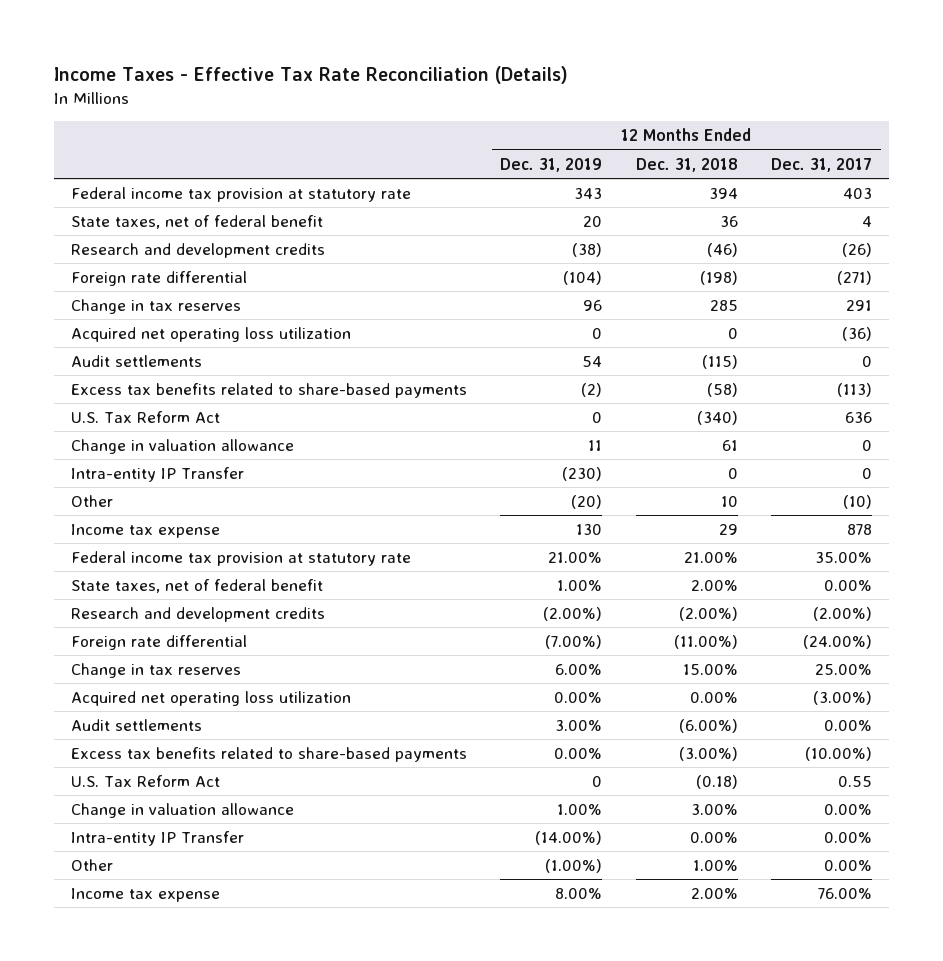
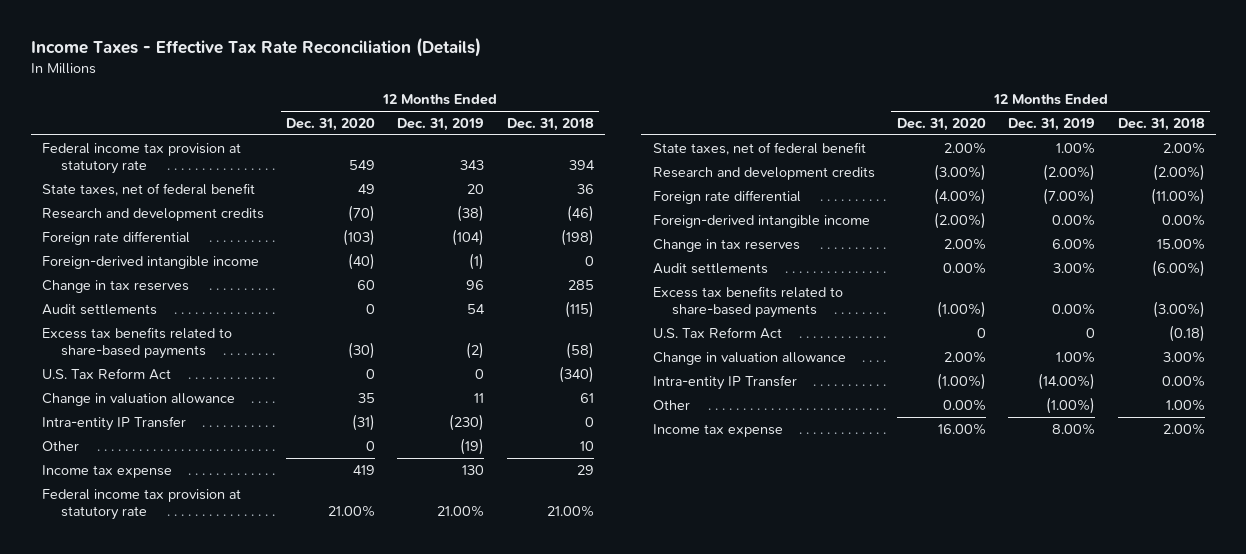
- | 12 Months Ended Dec. 31, 2019 | 12 Months Ended Dec. 31, 2018 | 12 Months Ended Dec. 31, 2017
+ | 12 Months Ended Dec. 31, 2020 | 12 Months Ended Dec. 31, 2019 | 12 Months Ended Dec. 31, 2018
+ Foreign-derived intangible income | (40) | (1) | 0
- Acquired net operating loss utilization | 0 | 0 | (36)
- Other | (20) | 10 | (10)
+ Other | 0 | (19) | 10
+ Foreign-derived intangible income | (2.00%) | 0.00% | 0.00%
- Acquired net operating loss utilization | 0.00% | 0.00% | (3.00%)

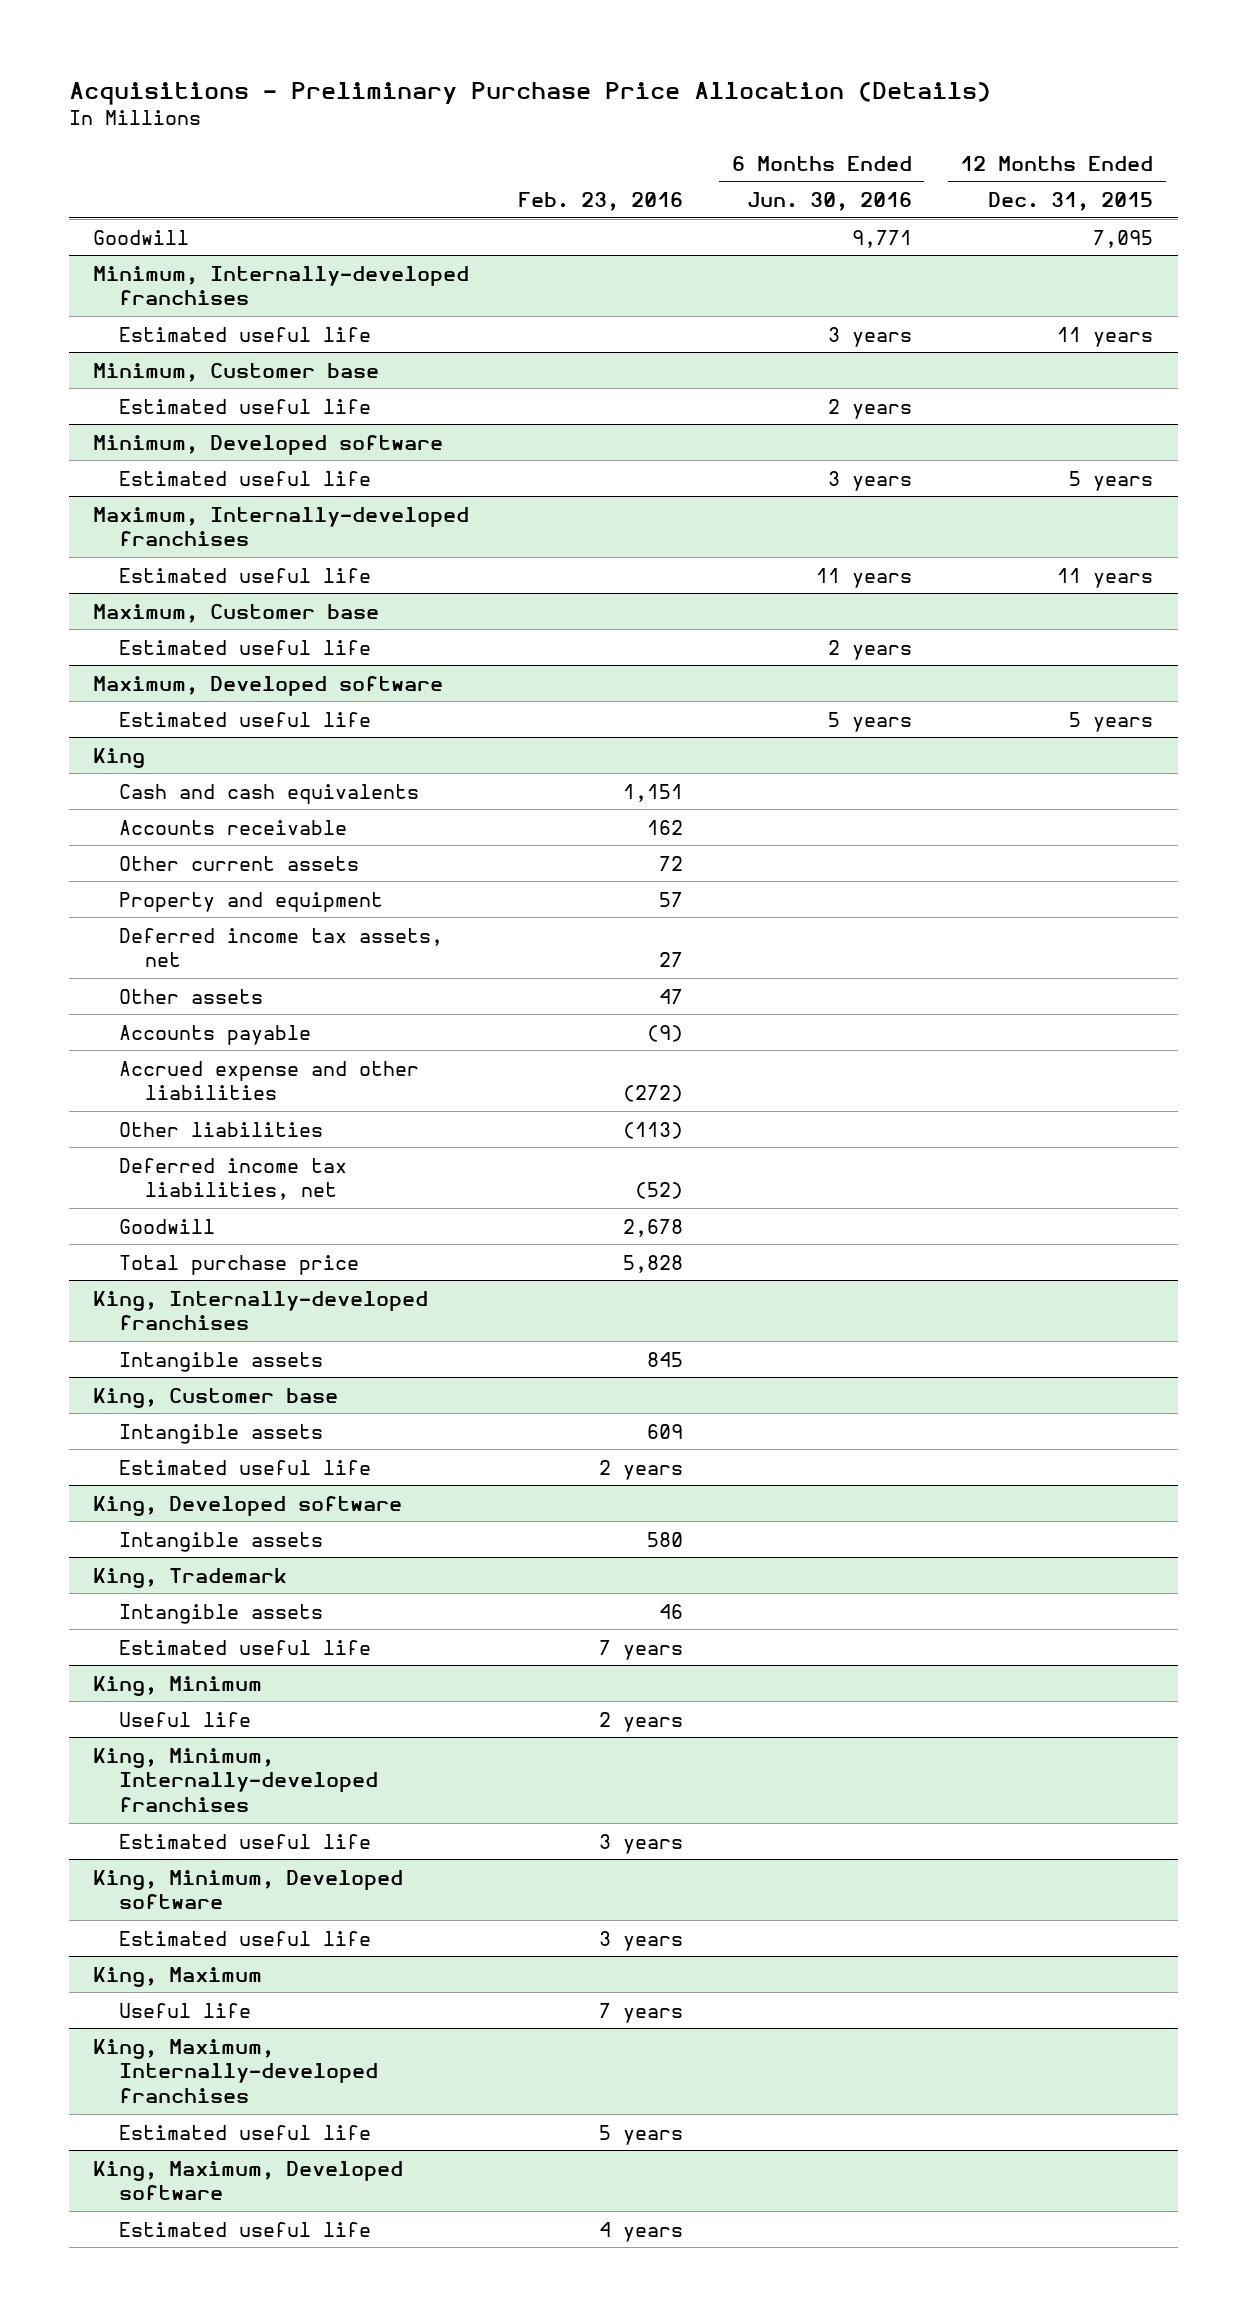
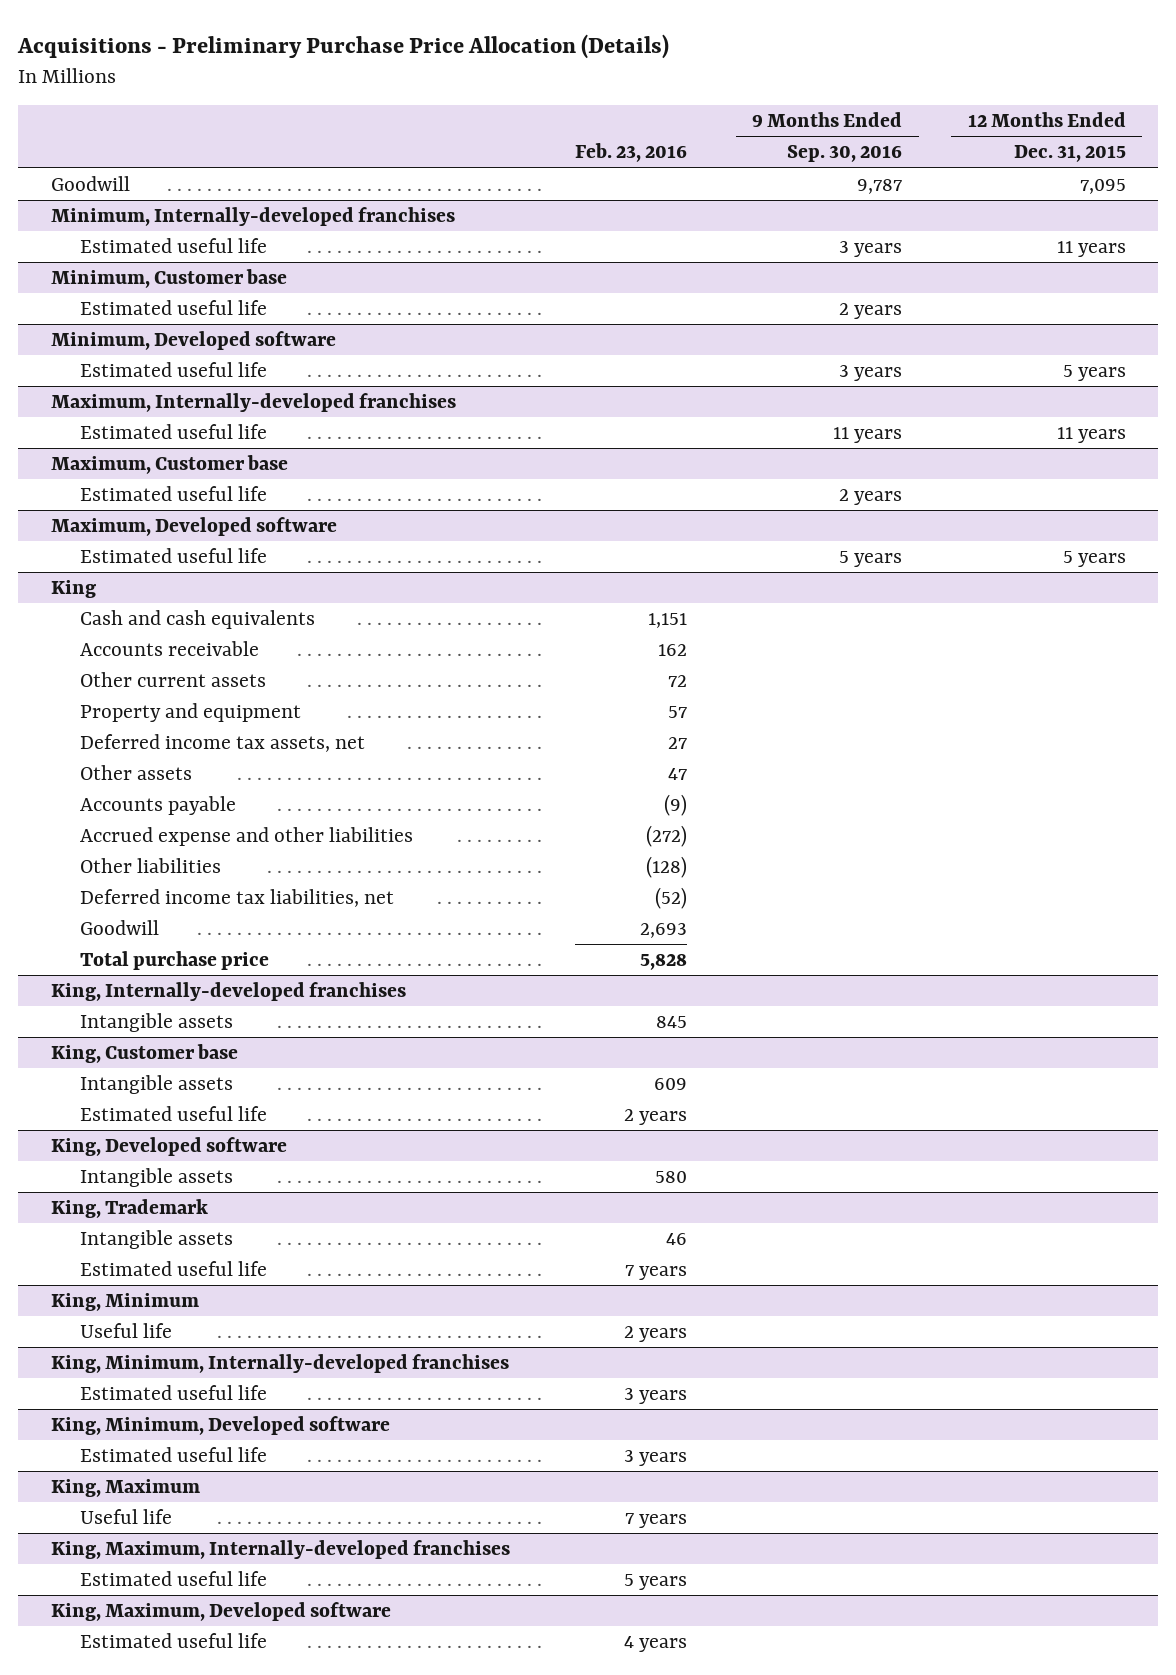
- | Feb. 23, 2016 | 6 Months Ended Jun. 30, 2016 | 12 Months Ended Dec. 31, 2015
+ | Feb. 23, 2016 | 9 Months Ended Sep. 30, 2016 | 12 Months Ended Dec. 31, 2015
@ King
- Other liabilities | (113) | |
+ Other liabilities | (128) | |
- Goodwill | 2,678 | |
+ Goodwill | 2,693 | |

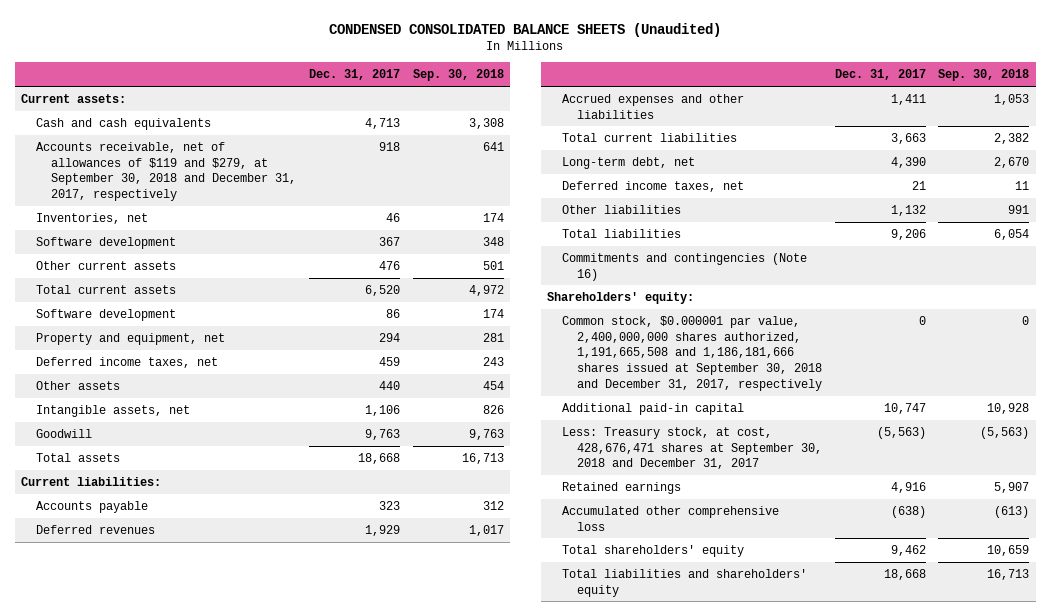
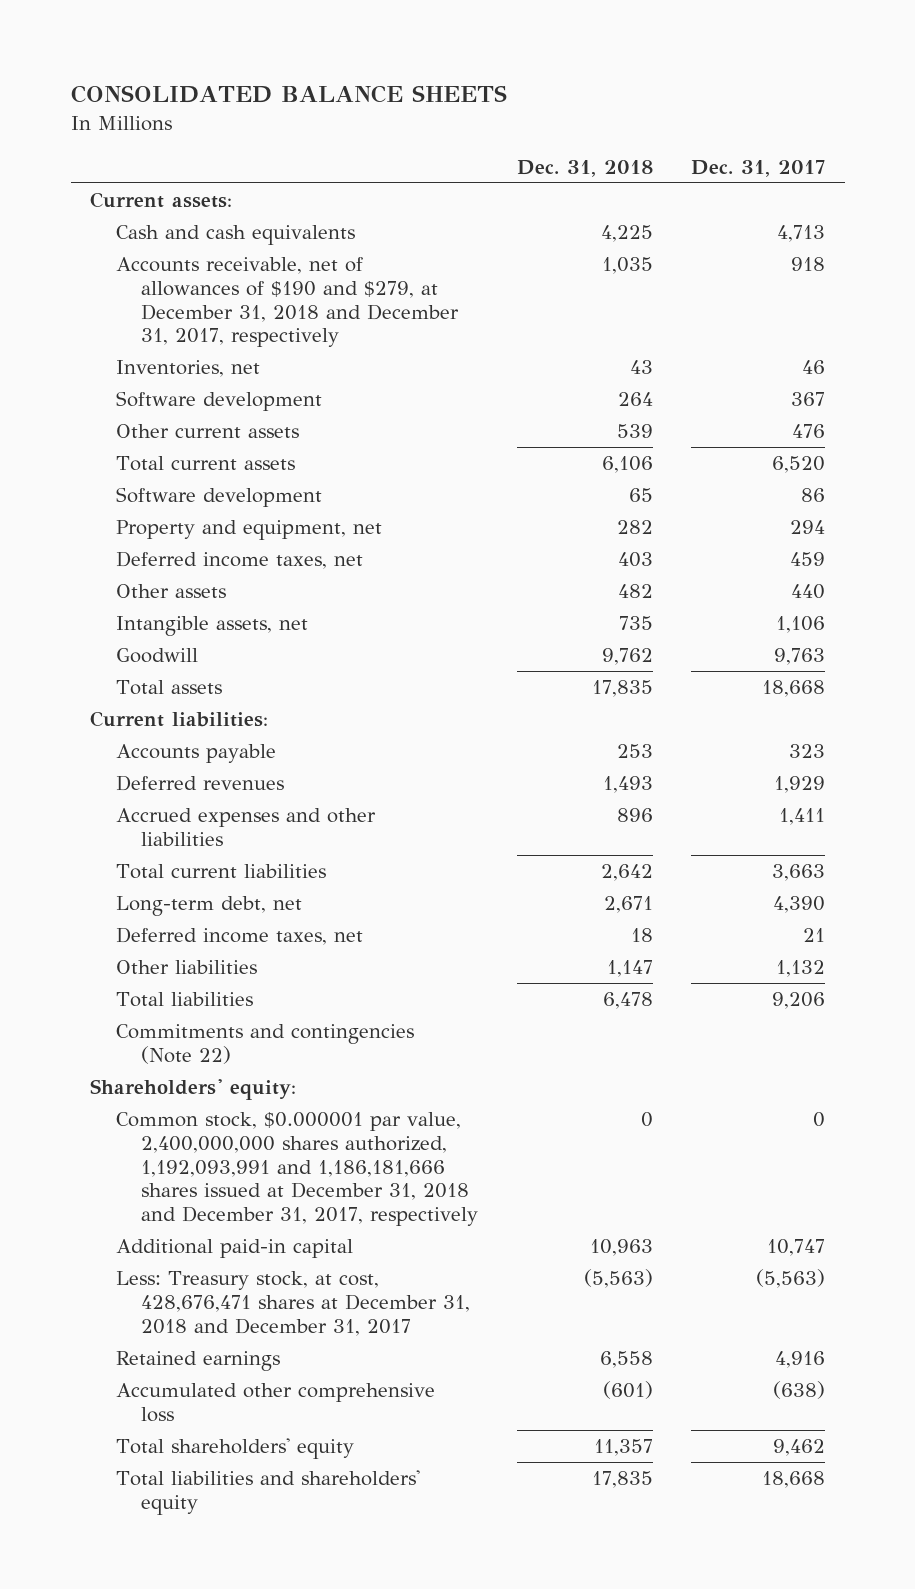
- CONDENSED CONSOLIDATED BALANCE SHEETS (Unaudited)
+ CONSOLIDATED BALANCE SHEETS
- | Dec. 31, 2017 | Sep. 30, 2018
+ | Dec. 31, 2018 | Dec. 31, 2017
- Accounts receivable, net of allowances of $119 and $279, at September 30, 2018 and December 31, 2017, respectively | 918 | 641
+ Accounts receivable, net of allowances of $190 and $279, at December 31, 2018 and December 31, 2017, respectively | 1,035 | 918
- Commitments and contingencies (Note 16)
+ Commitments and contingencies (Note 22)
- Common stock, $0.000001 par value, 2,400,000,000 shares authorized, 1,191,665,508 and 1,186,181,666 shares issued at September 30, 2018 and December 31, 2017, respectively | 0 | 0
+ Common stock, $0.000001 par value, 2,400,000,000 shares authorized, 1,192,093,991 and 1,186,181,666 shares issued at December 31, 2018 and December 31, 2017, respectively | 0 | 0
- Less: Treasury stock, at cost, 428,676,471 shares at September 30, 2018 and December 31, 2017 | (5,563) | (5,563)
+ Less: Treasury stock, at cost, 428,676,471 shares at December 31, 2018 and December 31, 2017 | (5,563) | (5,563)

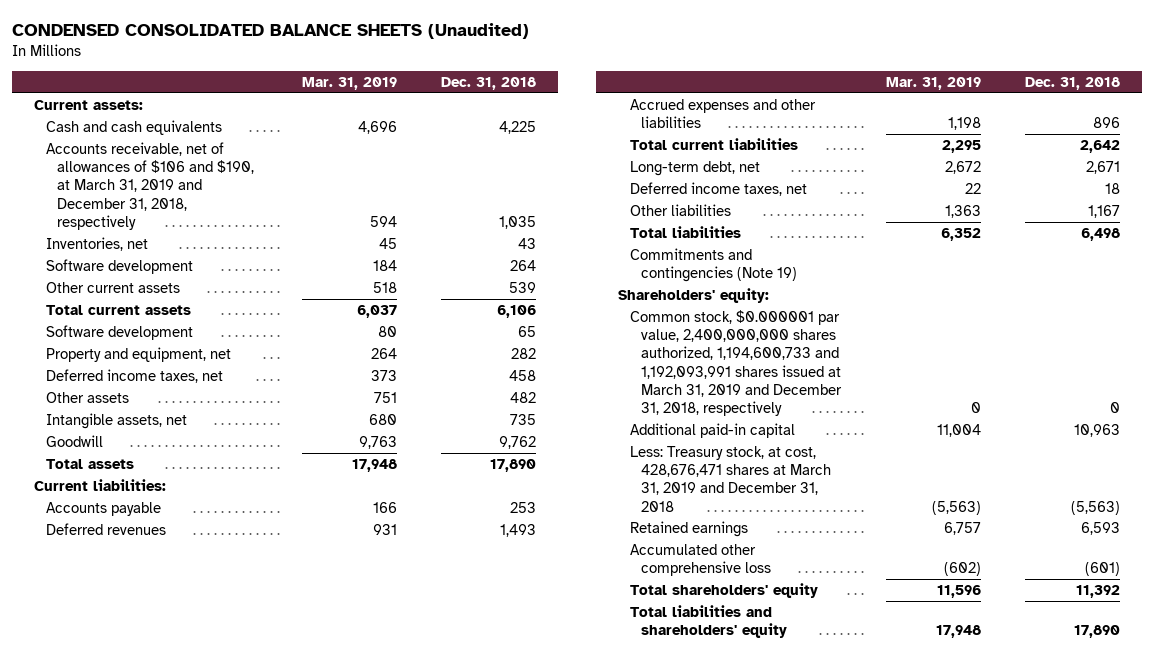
- CONSOLIDATED BALANCE SHEETS
+ CONDENSED CONSOLIDATED BALANCE SHEETS (Unaudited)
- | Dec. 31, 2018 | Dec. 31, 2017
+ | Mar. 31, 2019 | Dec. 31, 2018
- Accounts receivable, net of allowances of $190 and $279, at December 31, 2018 and December 31, 2017, respectively | 1,035 | 918
+ Accounts receivable, net of allowances of $106 and $190, at March 31, 2019 and December 31, 2018, respectively | 594 | 1,035
- Deferred income taxes, net | 403 | 459
+ Deferred income taxes, net | 373 | 458
- Total assets | 17,835 | 18,668
+ Total assets | 17,948 | 17,890
- Other liabilities | 1,147 | 1,132
- Total liabilities | 6,478 | 9,206
- Commitments and contingencies (Note 22)
+ Other liabilities | 1,363 | 1,167
+ Total liabilities | 6,352 | 6,498
+ Commitments and contingencies (Note 19)
- Common stock, $0.000001 par value, 2,400,000,000 shares authorized, 1,192,093,991 and 1,186,181,666 shares issued at December 31, 2018 and December 31, 2017, respectively | 0 | 0
+ Common stock, $0.000001 par value, 2,400,000,000 shares authorized, 1,194,600,733 and 1,192,093,991 shares issued at March 31, 2019 and December 31, 2018, respectively | 0 | 0
- Less: Treasury stock, at cost, 428,676,471 shares at December 31, 2018 and December 31, 2017 | (5,563) | (5,563)
- Retained earnings | 6,558 | 4,916
+ Less: Treasury stock, at cost, 428,676,471 shares at March 31, 2019 and December 31, 2018 | (5,563) | (5,563)
+ Retained earnings | 6,757 | 6,593
- Total shareholders' equity | 11,357 | 9,462
- Total liabilities and shareholders' equity | 17,835 | 18,668
+ Total shareholders' equity | 11,596 | 11,392
+ Total liabilities and shareholders' equity | 17,948 | 17,890

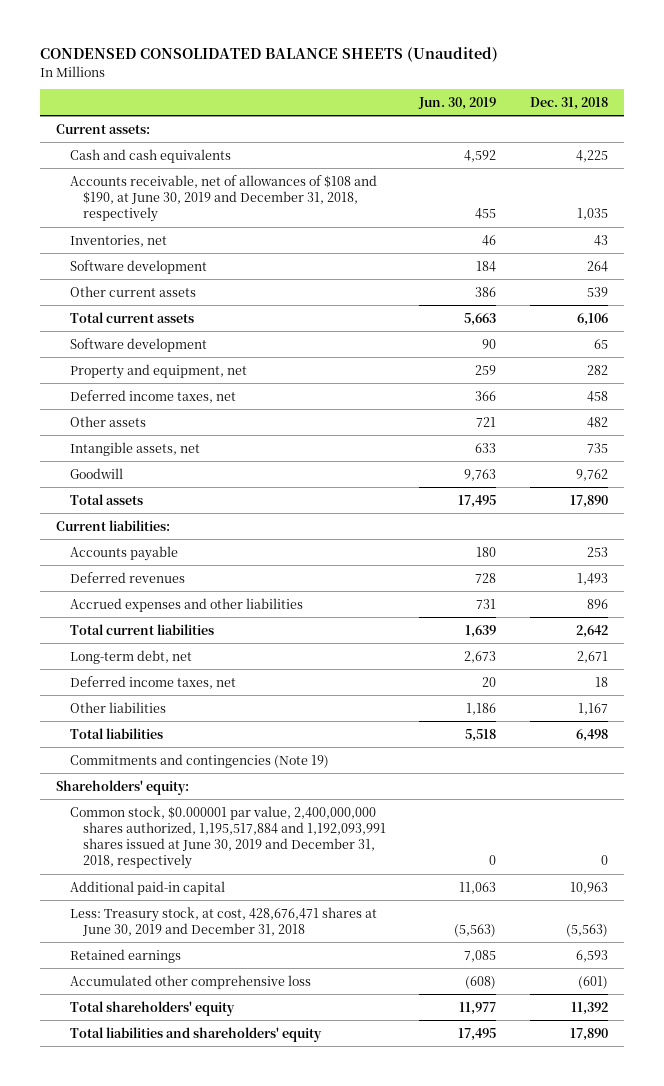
- | Mar. 31, 2019 | Dec. 31, 2018
+ | Jun. 30, 2019 | Dec. 31, 2018
- Accounts receivable, net of allowances of $106 and $190, at March 31, 2019 and December 31, 2018, respectively | 594 | 1,035
+ Accounts receivable, net of allowances of $108 and $190, at June 30, 2019 and December 31, 2018, respectively | 455 | 1,035
- Common stock, $0.000001 par value, 2,400,000,000 shares authorized, 1,194,600,733 and 1,192,093,991 shares issued at March 31, 2019 and December 31, 2018, respectively | 0 | 0
+ Common stock, $0.000001 par value, 2,400,000,000 shares authorized, 1,195,517,884 and 1,192,093,991 shares issued at June 30, 2019 and December 31, 2018, respectively | 0 | 0
- Less: Treasury stock, at cost, 428,676,471 shares at March 31, 2019 and December 31, 2018 | (5,563) | (5,563)
+ Less: Treasury stock, at cost, 428,676,471 shares at June 30, 2019 and December 31, 2018 | (5,563) | (5,563)

